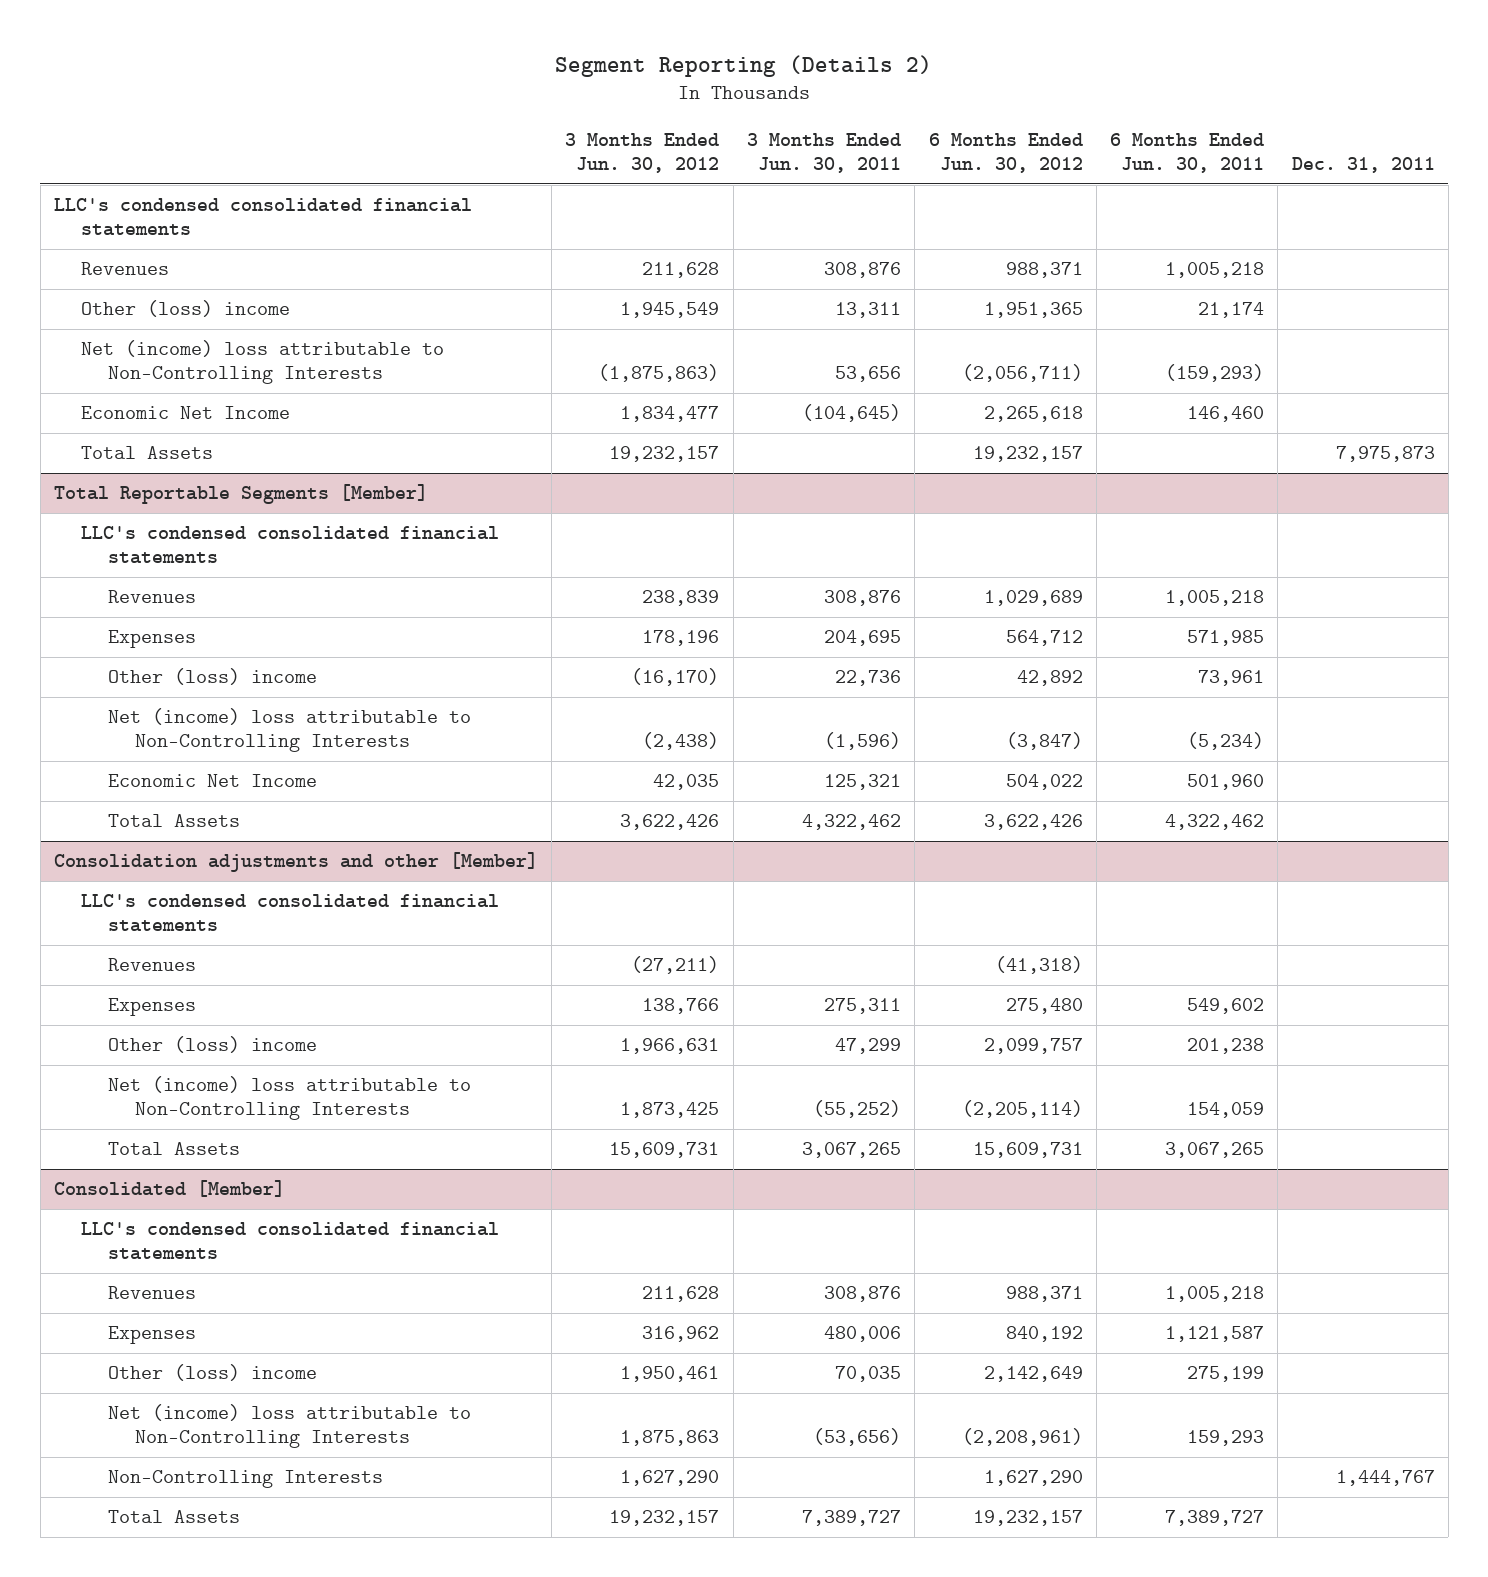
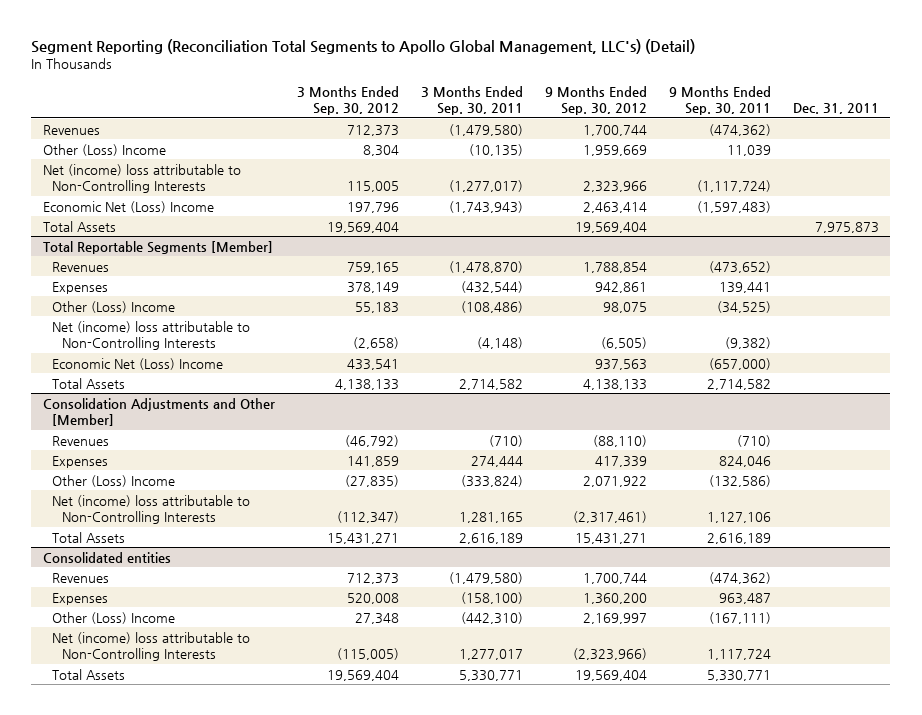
- Segment Reporting (Details 2)
+ Segment Reporting (Reconciliation Total Segments to Apollo Global Management, LLC's) (Detail)
- | 3 Months Ended Jun. 30, 2012 | 3 Months Ended Jun. 30, 2011 | 6 Months Ended Jun. 30, 2012 | 6 Months Ended Jun. 30, 2011 | Dec. 31, 2011
+ | 3 Months Ended Sep. 30, 2012 | 3 Months Ended Sep. 30, 2011 | 9 Months Ended Sep. 30, 2012 | 9 Months Ended Sep. 30, 2011 | Dec. 31, 2011
- LLC's condensed consolidated financial statements
- Other (loss) income | 1,945,549 | 13,311 | 1,951,365 | 21,174 |
+ Other (Loss) Income | 8,304 | (10,135) | 1,959,669 | 11,039 |
- Economic Net Income | 1,834,477 | (104,645) | 2,265,618 | 146,460 |
+ Economic Net (Loss) Income | 197,796 | (1,743,943) | 2,463,414 | (1,597,483) |
@ Total Reportable Segments [Member]
- LLC's condensed consolidated financial statements
- Other (loss) income | (16,170) | 22,736 | 42,892 | 73,961 |
+ Other (Loss) Income | 55,183 | (108,486) | 98,075 | (34,525) |
- Economic Net Income | 42,035 | 125,321 | 504,022 | 501,960 |
+ Economic Net (Loss) Income | 433,541 | | 937,563 | (657,000) |
- Consolidation adjustments and other [Member]
- LLC's condensed consolidated financial statements
+ Consolidation Adjustments and Other [Member]
- Other (loss) income | 1,966,631 | 47,299 | 2,099,757 | 201,238 |
+ Other (Loss) Income | (27,835) | (333,824) | 2,071,922 | (132,586) |
- Consolidated [Member]
- LLC's condensed consolidated financial statements
+ Consolidated entities
- Other (loss) income | 1,950,461 | 70,035 | 2,142,649 | 275,199 |
+ Other (Loss) Income | 27,348 | (442,310) | 2,169,997 | (167,111) |
- Non-Controlling Interests | 1,627,290 | | 1,627,290 | | 1,444,767

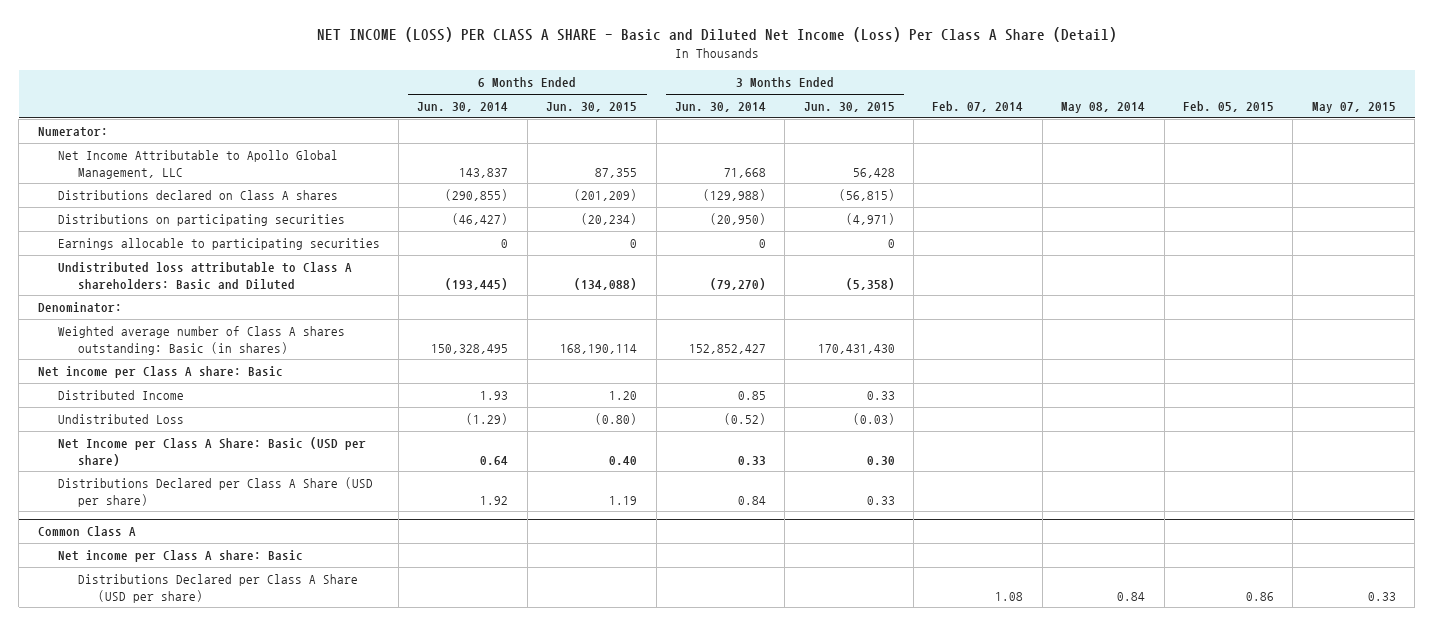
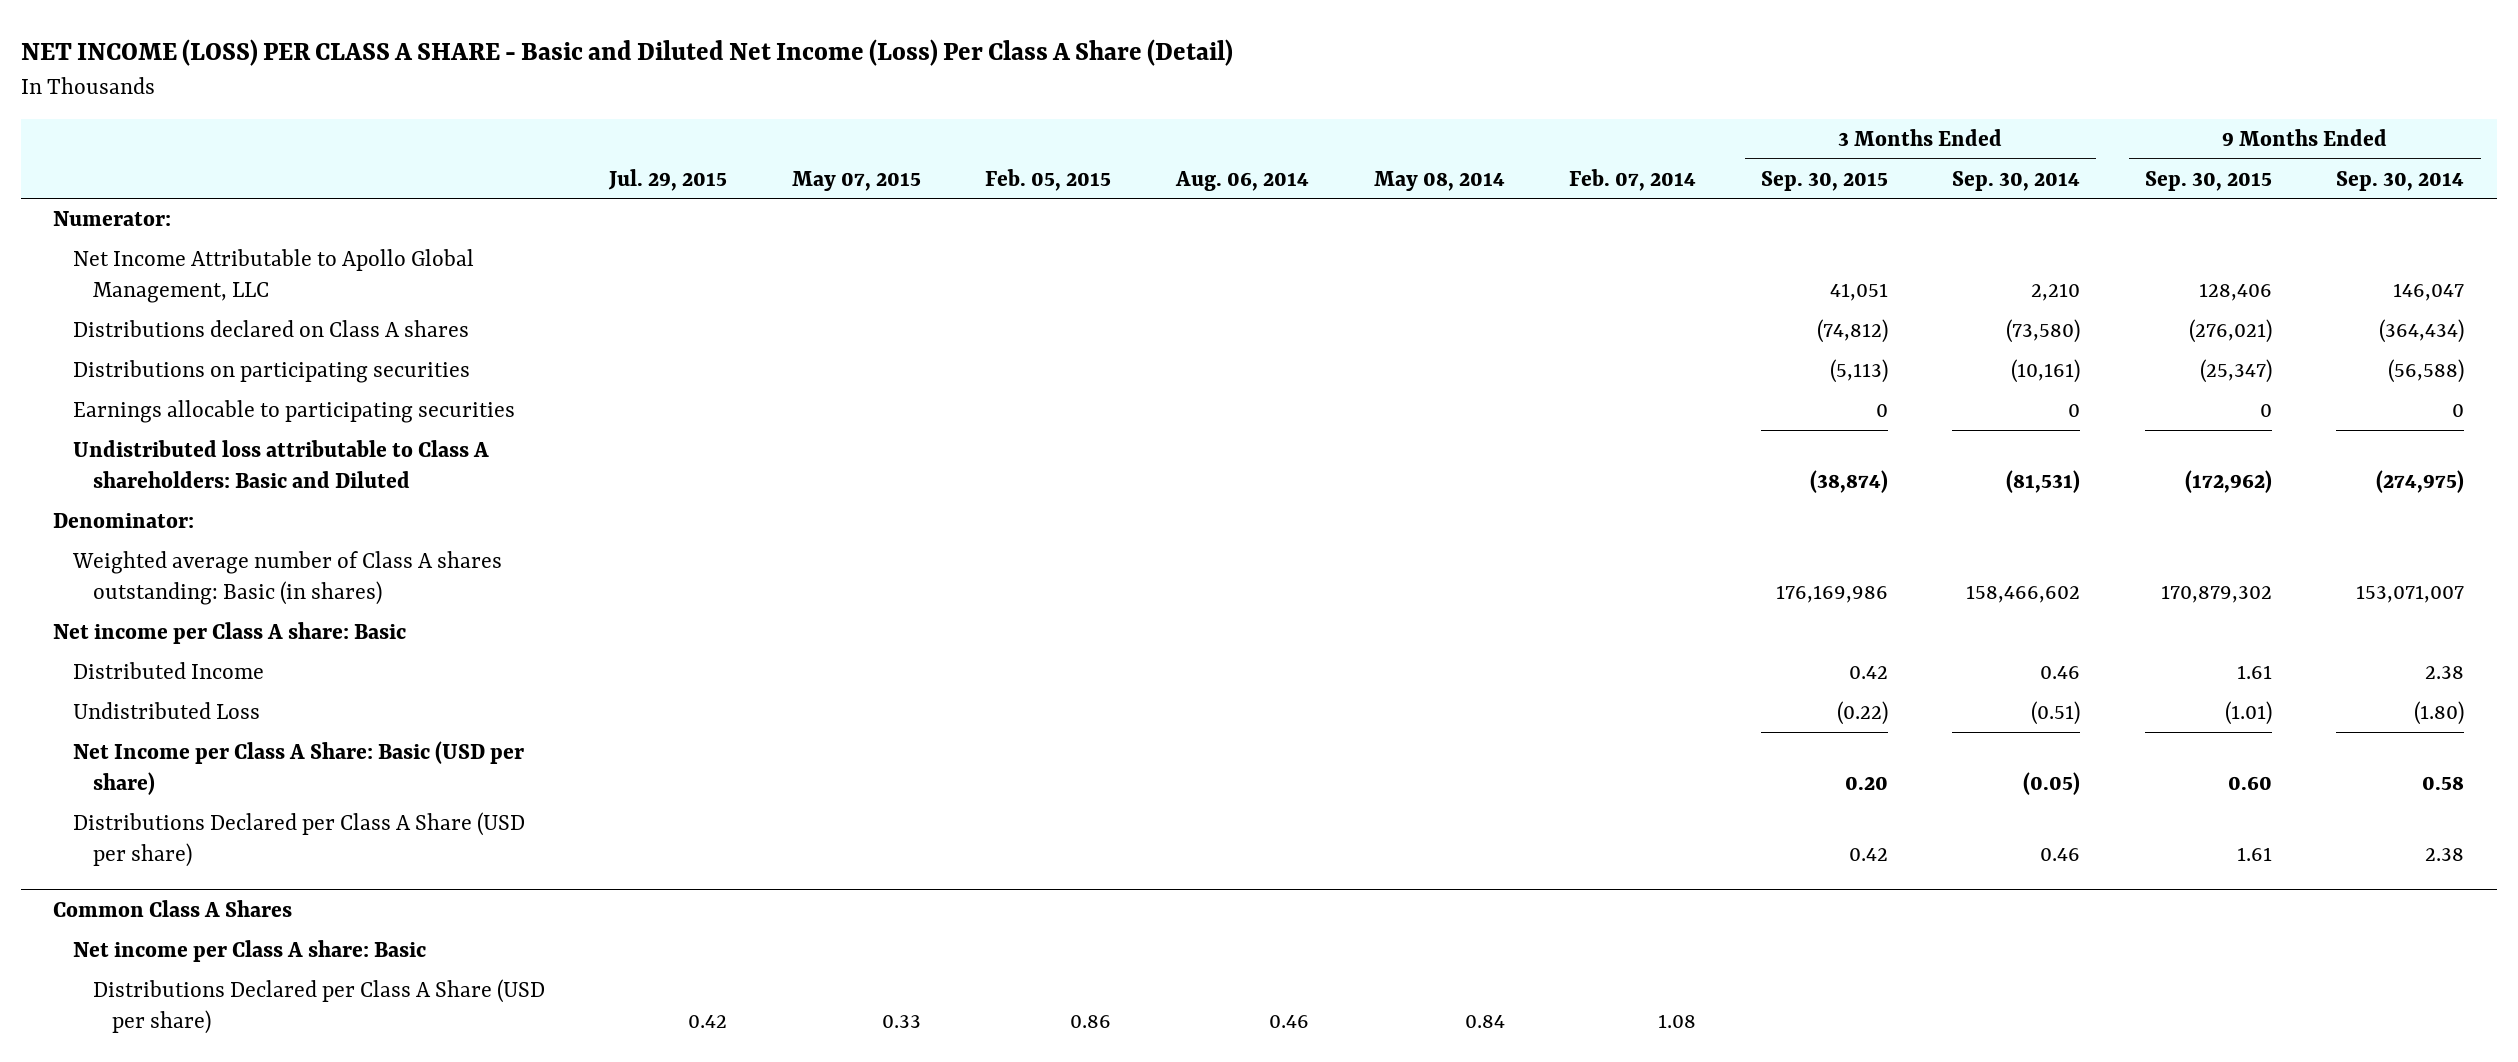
- | 6 Months Ended Jun. 30, 2014 | 6 Months Ended Jun. 30, 2015 | 3 Months Ended Jun. 30, 2014 | 3 Months Ended Jun. 30, 2015 | Feb. 07, 2014 | May 08, 2014 | Feb. 05, 2015 | May 07, 2015
+ | Jul. 29, 2015 | May 07, 2015 | Feb. 05, 2015 | Aug. 06, 2014 | May 08, 2014 | Feb. 07, 2014 | 3 Months Ended Sep. 30, 2015 | 3 Months Ended Sep. 30, 2014 | 9 Months Ended Sep. 30, 2015 | 9 Months Ended Sep. 30, 2014
- Common Class A
+ Common Class A Shares

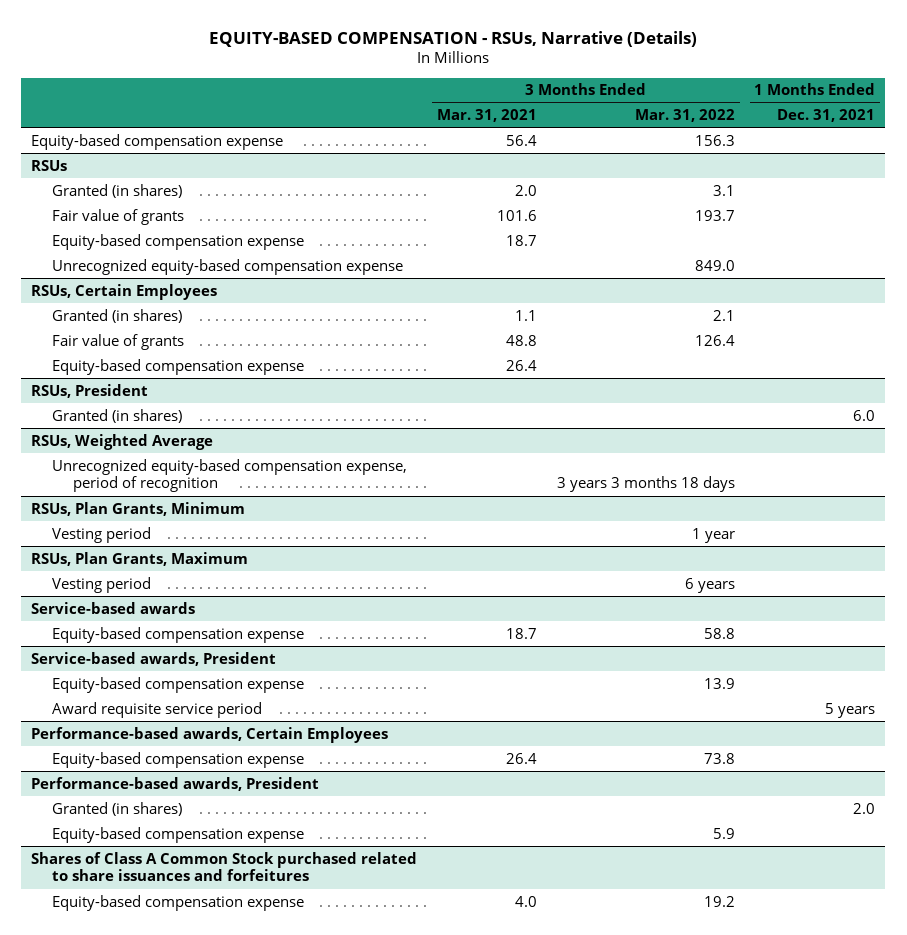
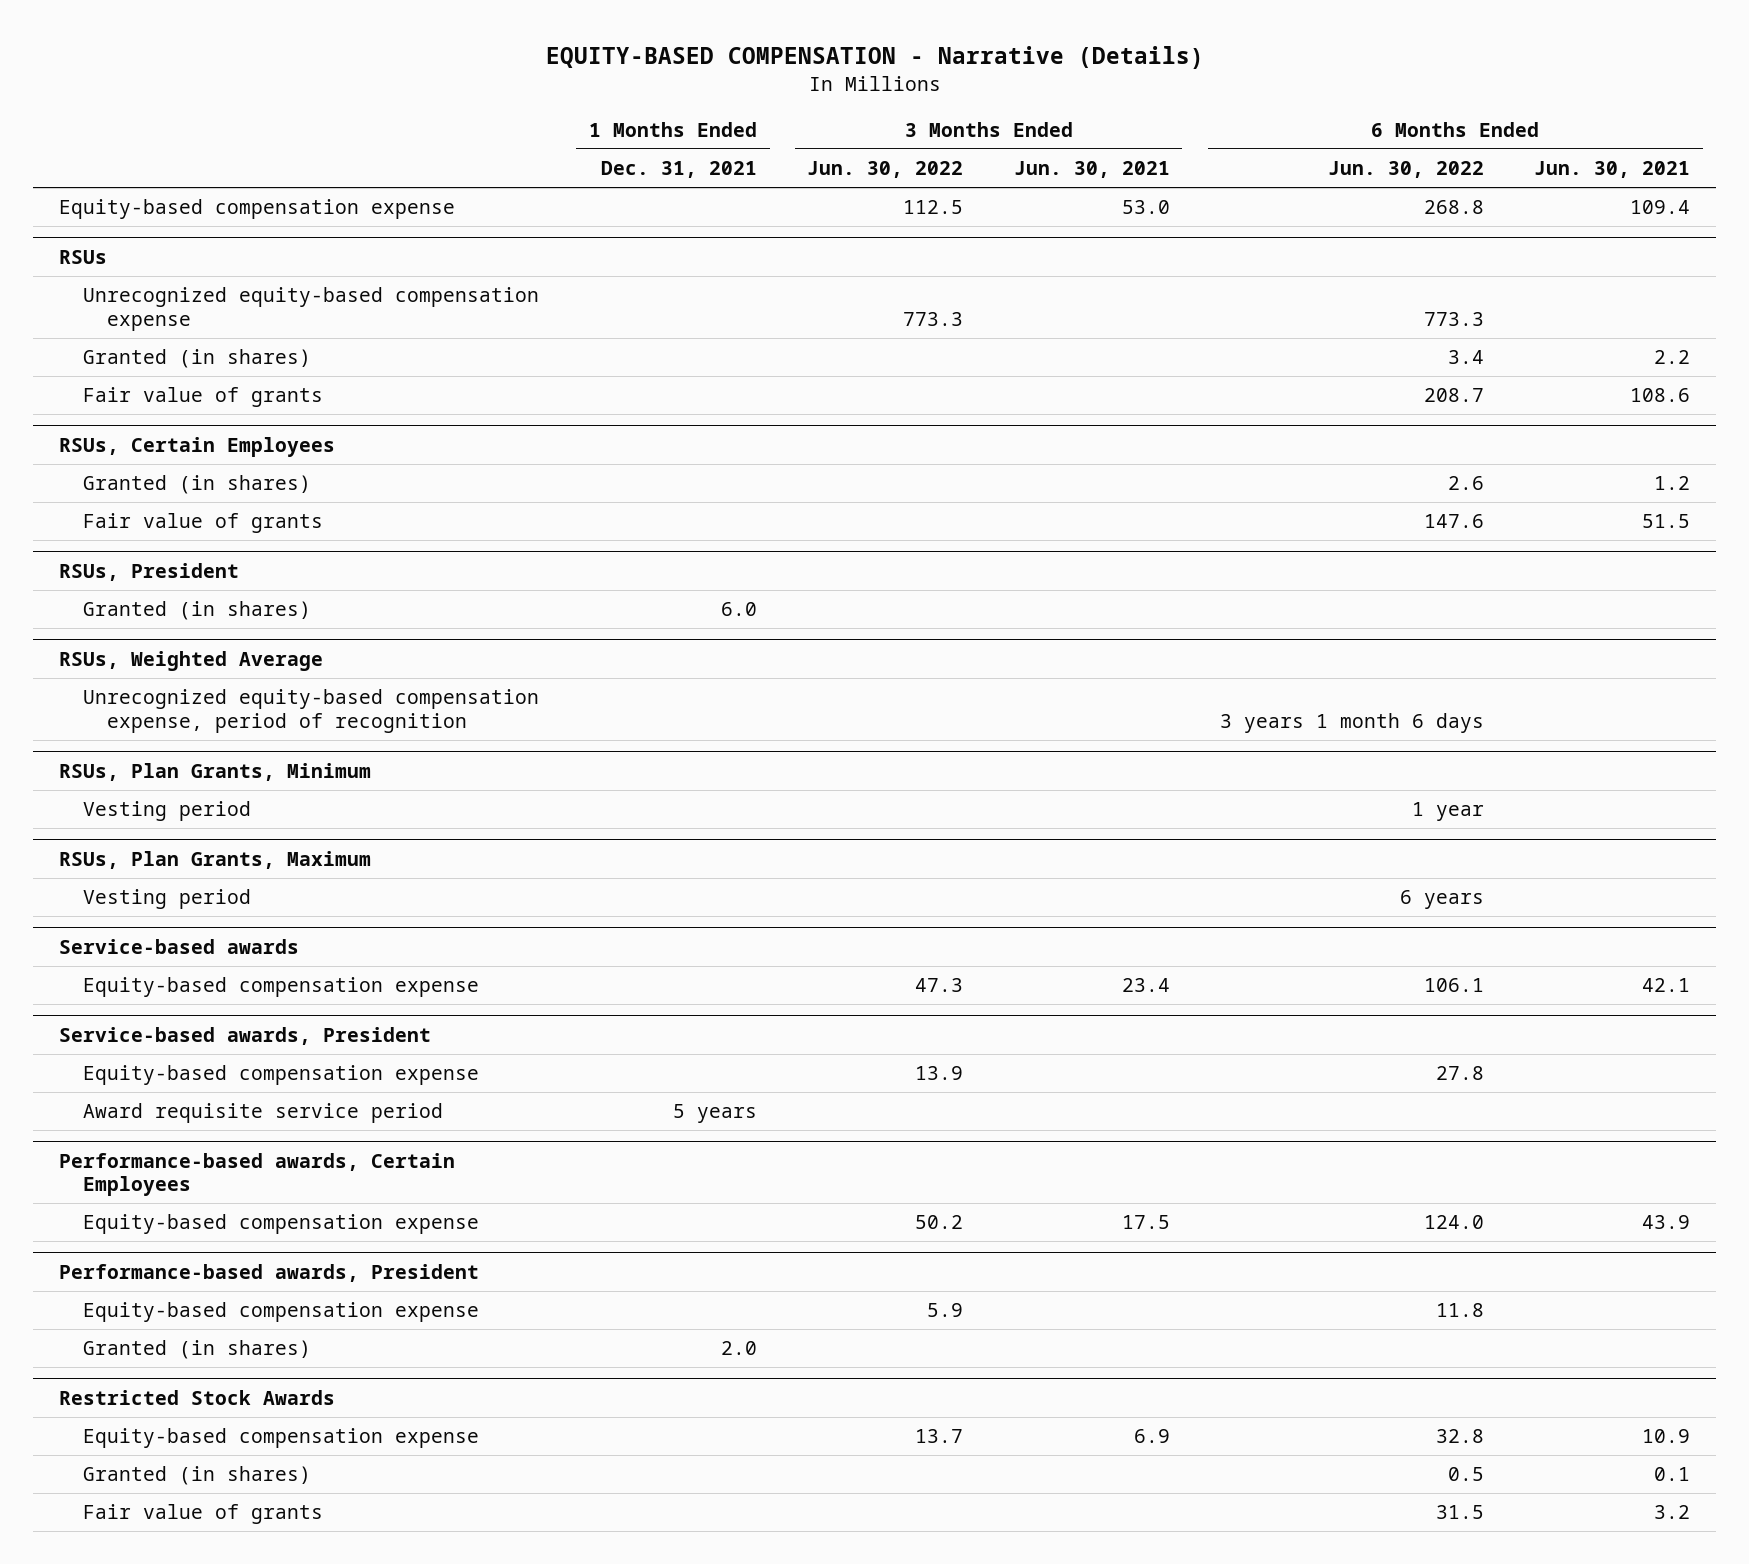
- EQUITY-BASED COMPENSATION - RSUs, Narrative (Details)
+ EQUITY-BASED COMPENSATION - Narrative (Details)
- | 3 Months Ended Mar. 31, 2021 | 3 Months Ended Mar. 31, 2022 | 1 Months Ended Dec. 31, 2021
+ | 1 Months Ended Dec. 31, 2021 | 3 Months Ended Jun. 30, 2022 | 3 Months Ended Jun. 30, 2021 | 6 Months Ended Jun. 30, 2022 | 6 Months Ended Jun. 30, 2021
@ RSUs
moved up: Unrecognized equity-based compensation expense | | 773.3 | | 773.3 |
- Equity-based compensation expense | 18.7 | |
@ RSUs, Certain Employees
- Equity-based compensation expense | 26.4 | |
- Shares of Class A Common Stock purchased related to share issuances and forfeitures
@ Performance-based awards, President
moved down: Granted (in shares) | 2.0 | | | |
+ Restricted Stock Awards
+ Granted (in shares) | | | | 0.5 | 0.1
+ Fair value of grants | | | | 31.5 | 3.2

